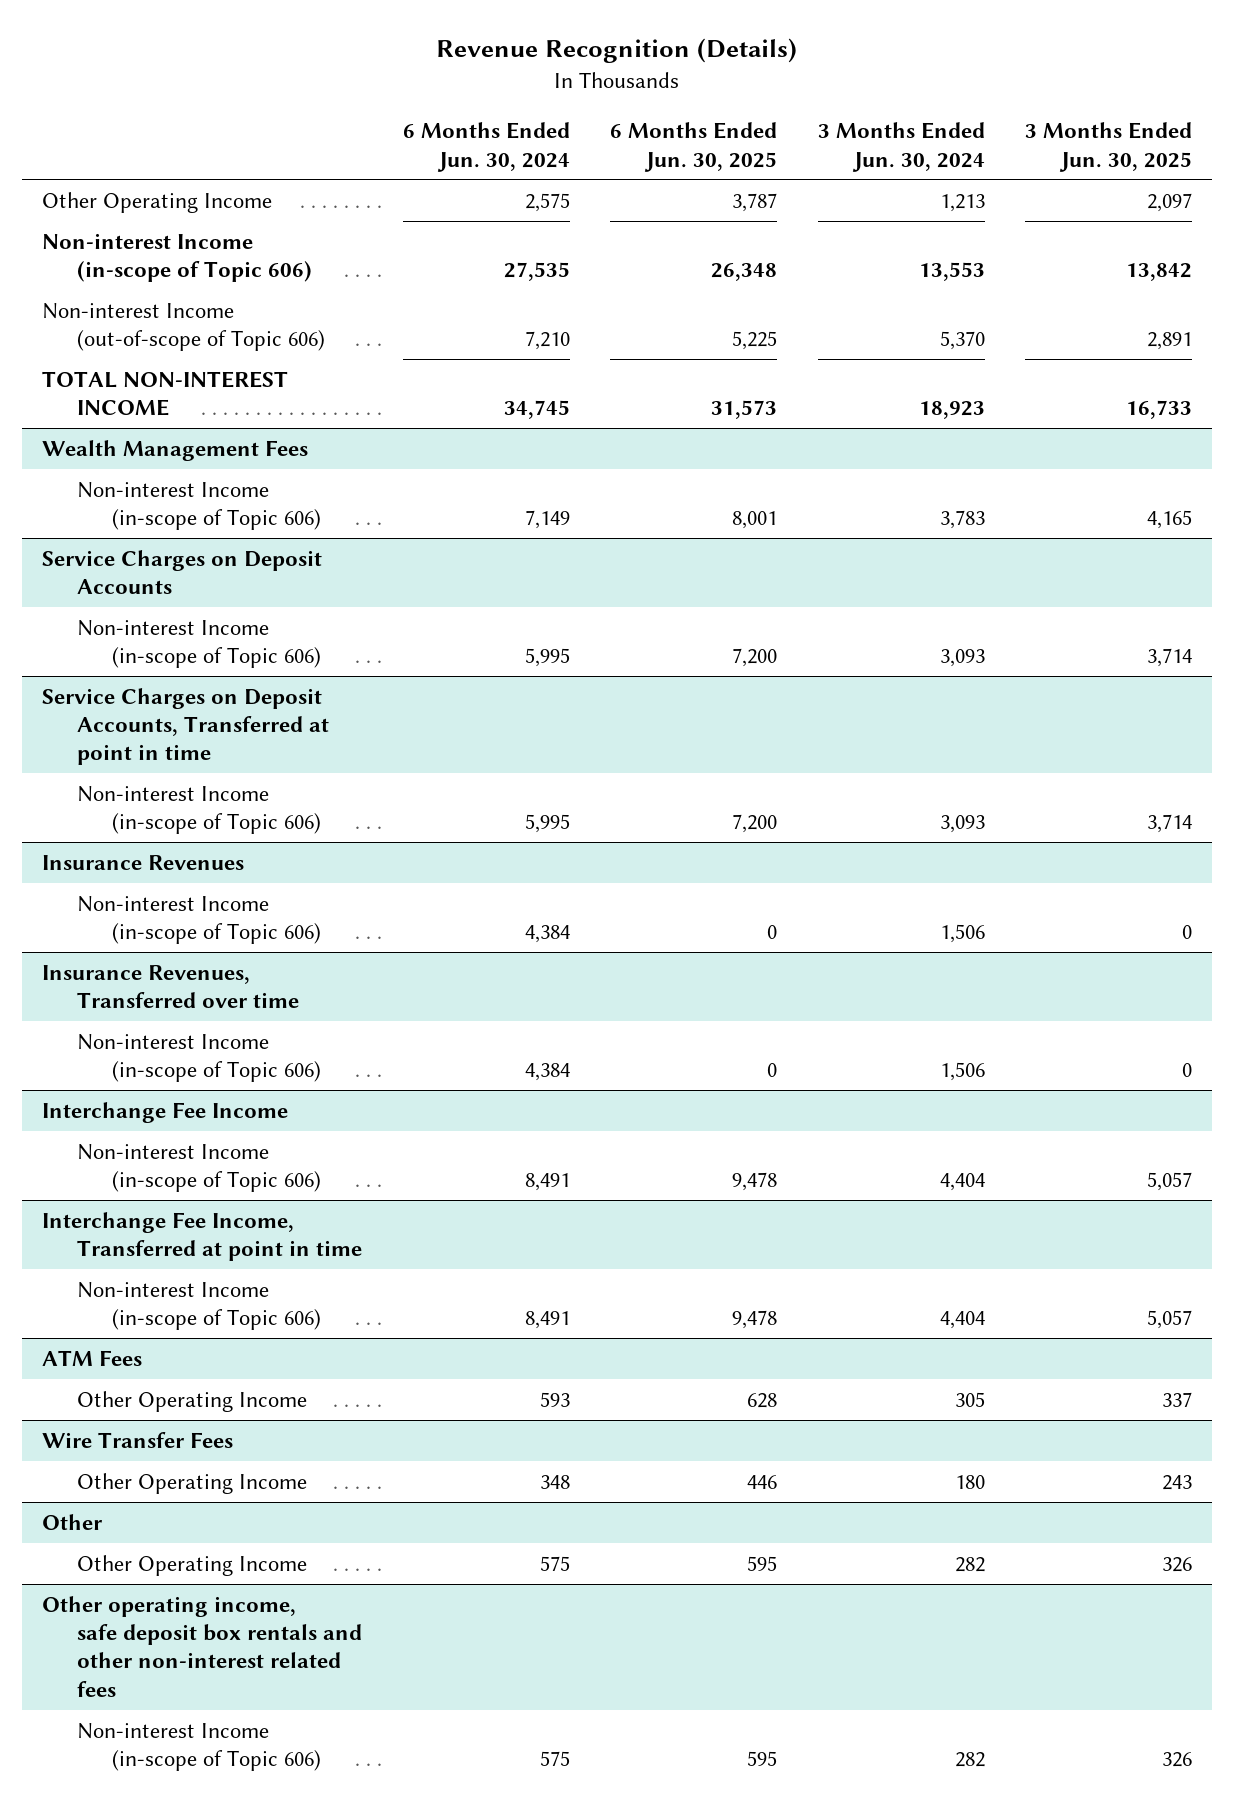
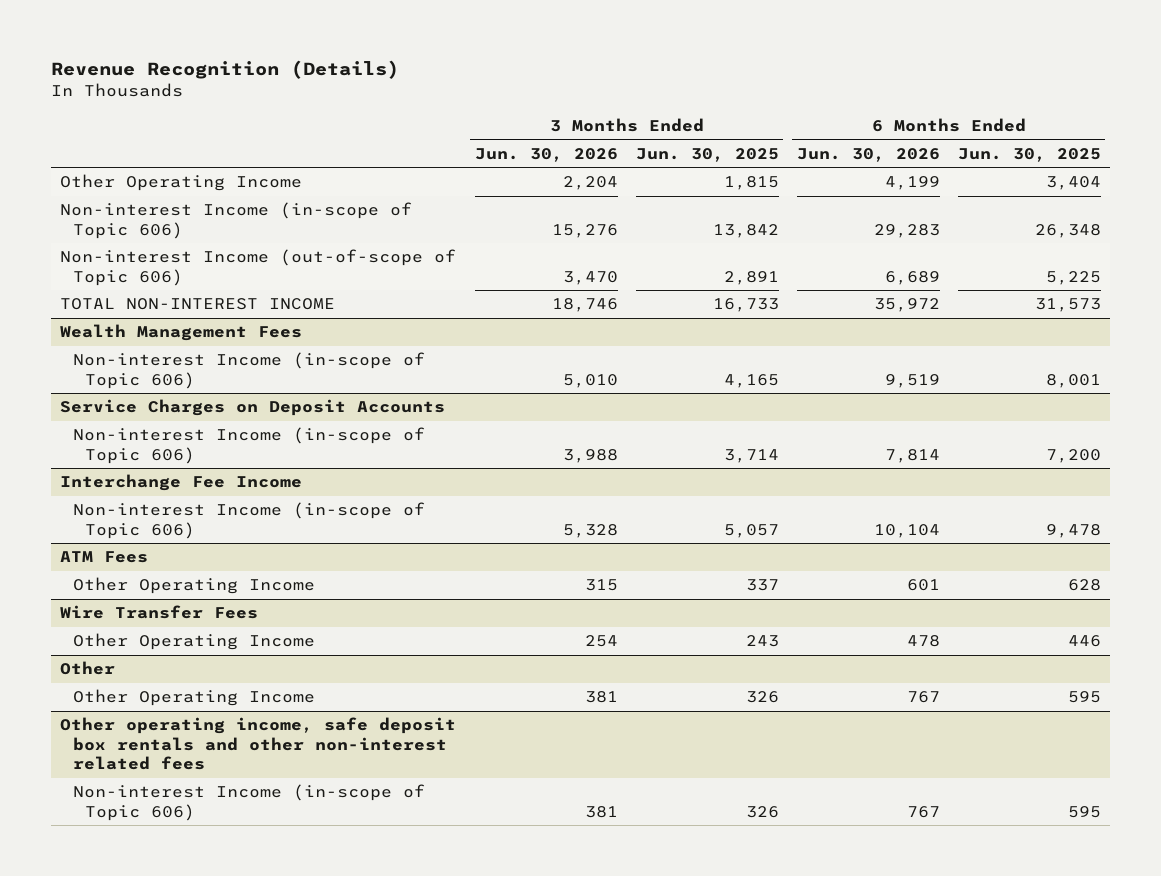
- | 6 Months Ended Jun. 30, 2024 | 6 Months Ended Jun. 30, 2025 | 3 Months Ended Jun. 30, 2024 | 3 Months Ended Jun. 30, 2025
+ | 3 Months Ended Jun. 30, 2026 | 3 Months Ended Jun. 30, 2025 | 6 Months Ended Jun. 30, 2026 | 6 Months Ended Jun. 30, 2025
- Other Operating Income | 2,575 | 3,787 | 1,213 | 2,097
+ Other Operating Income | 2,204 | 1,815 | 4,199 | 3,404
- Service Charges on Deposit Accounts, Transferred at point in time
- Non-interest Income (in-scope of Topic 606) | 5,995 | 7,200 | 3,093 | 3,714
- Insurance Revenues
- Non-interest Income (in-scope of Topic 606) | 4,384 | 0 | 1,506 | 0
- Insurance Revenues, Transferred over time
- Non-interest Income (in-scope of Topic 606) | 4,384 | 0 | 1,506 | 0
- Interchange Fee Income, Transferred at point in time
- Non-interest Income (in-scope of Topic 606) | 8,491 | 9,478 | 4,404 | 5,057

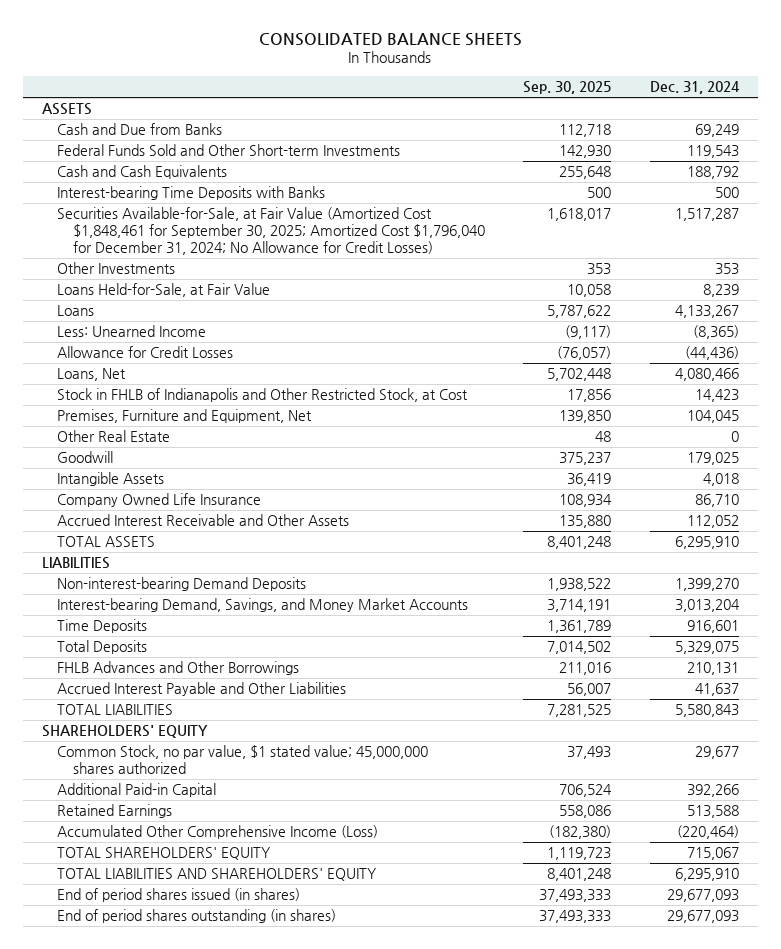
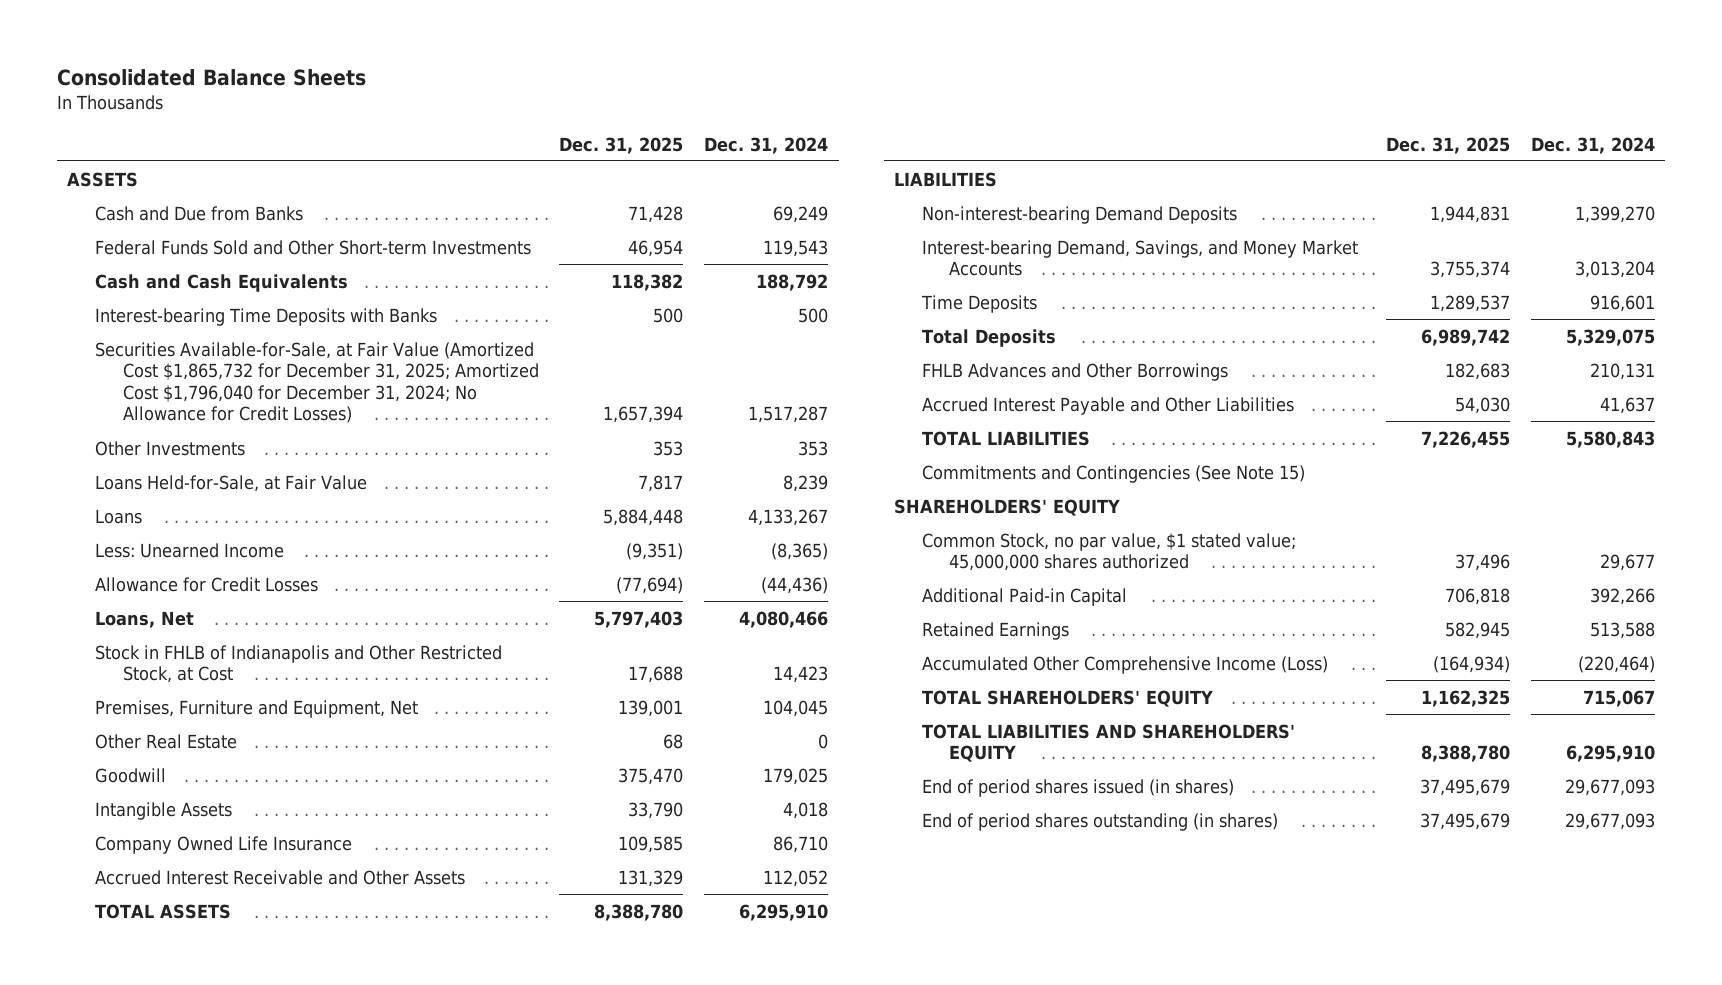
- CONSOLIDATED BALANCE SHEETS
+ Consolidated Balance Sheets
- | Sep. 30, 2025 | Dec. 31, 2024
+ | Dec. 31, 2025 | Dec. 31, 2024
- Securities Available-for-Sale, at Fair Value (Amortized Cost $1,848,461 for September 30, 2025; Amortized Cost $1,796,040 for December 31, 2024; No Allowance for Credit Losses) | 1,618,017 | 1,517,287
+ Securities Available-for-Sale, at Fair Value (Amortized Cost $1,865,732 for December 31, 2025; Amortized Cost $1,796,040 for December 31, 2024; No Allowance for Credit Losses) | 1,657,394 | 1,517,287
+ Commitments and Contingencies (See Note 15)

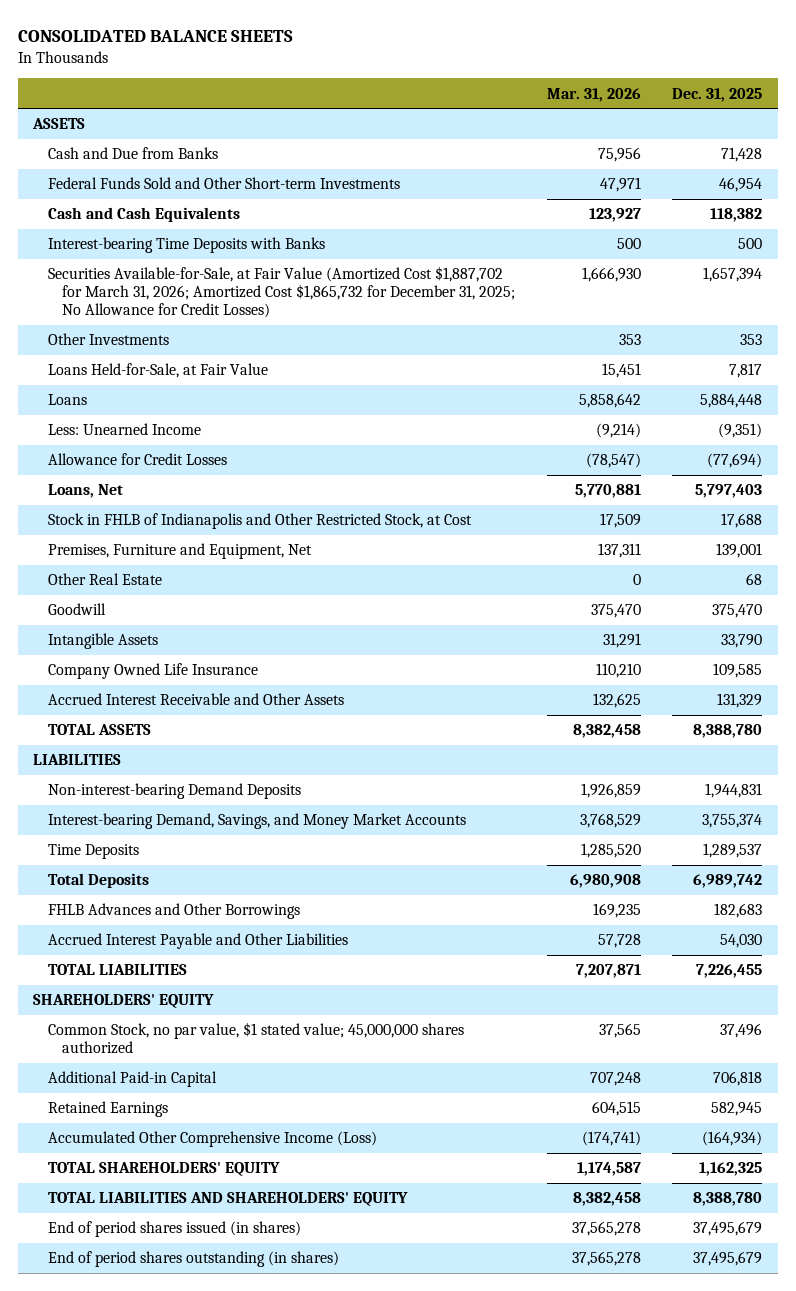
- Consolidated Balance Sheets
+ CONSOLIDATED BALANCE SHEETS
- | Dec. 31, 2025 | Dec. 31, 2024
+ | Mar. 31, 2026 | Dec. 31, 2025
- Securities Available-for-Sale, at Fair Value (Amortized Cost $1,865,732 for December 31, 2025; Amortized Cost $1,796,040 for December 31, 2024; No Allowance for Credit Losses) | 1,657,394 | 1,517,287
+ Securities Available-for-Sale, at Fair Value (Amortized Cost $1,887,702 for March 31, 2026; Amortized Cost $1,865,732 for December 31, 2025; No Allowance for Credit Losses) | 1,666,930 | 1,657,394
- Commitments and Contingencies (See Note 15)

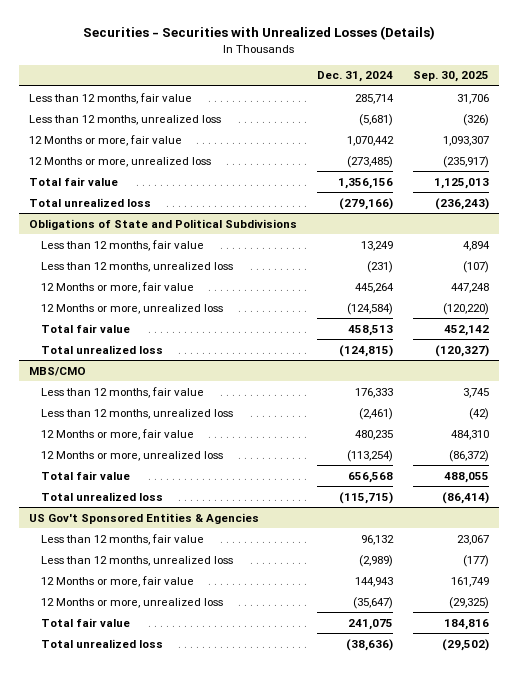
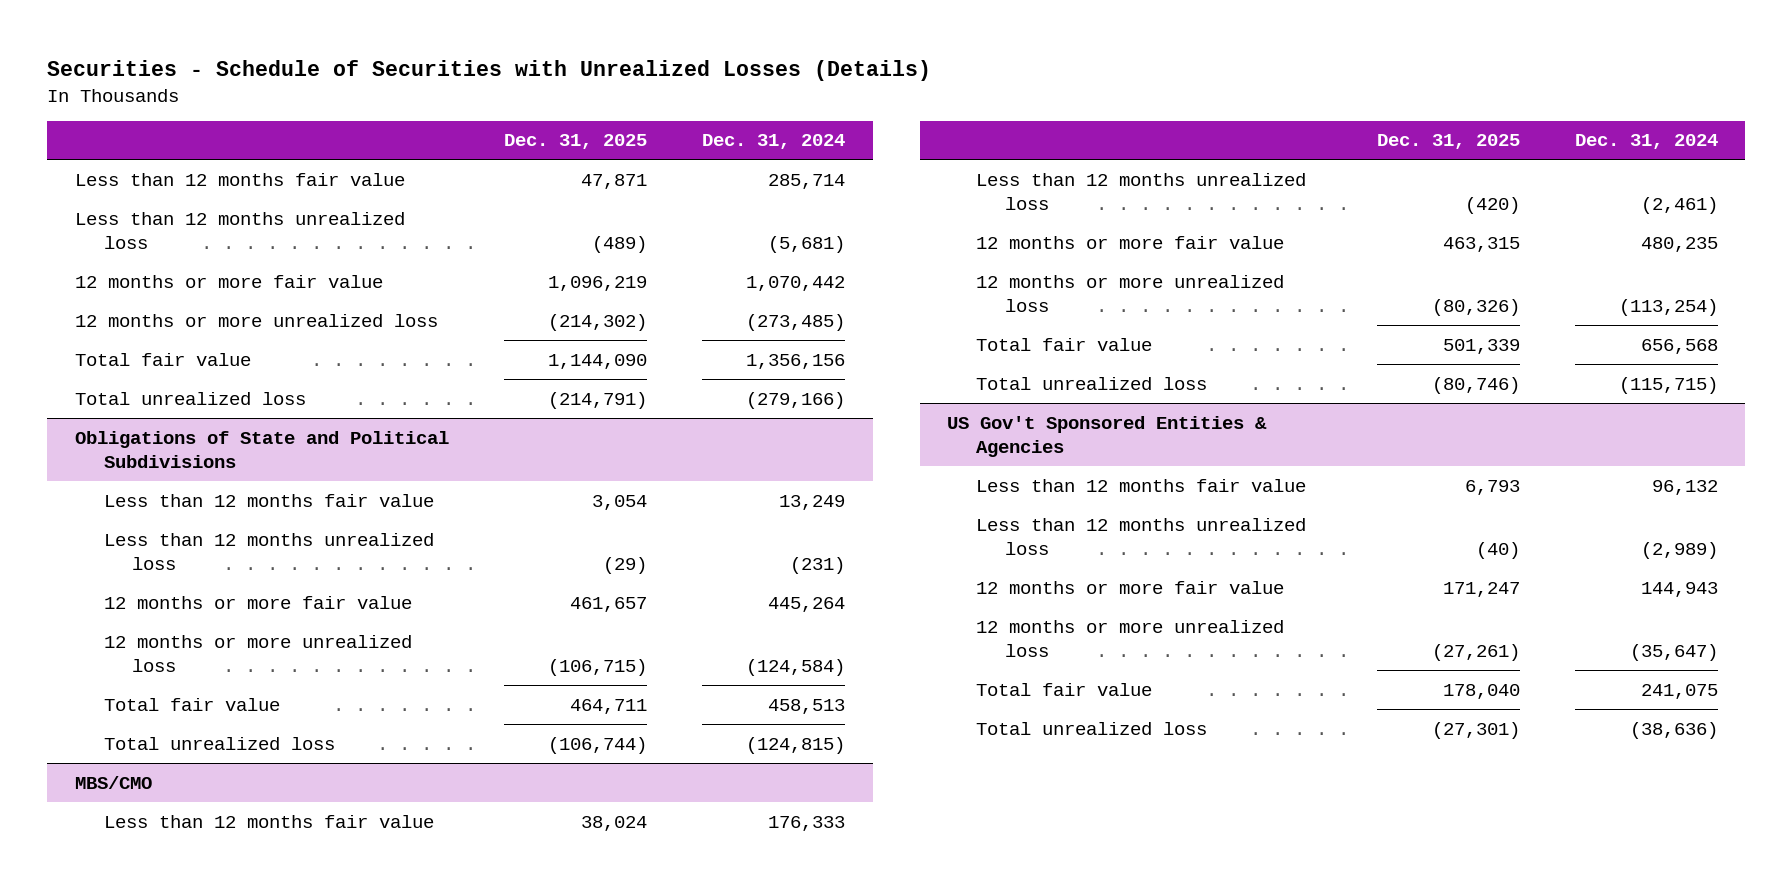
- Securities - Securities with Unrealized Losses (Details)
+ Securities - Schedule of Securities with Unrealized Losses (Details)
- | Dec. 31, 2024 | Sep. 30, 2025
+ | Dec. 31, 2025 | Dec. 31, 2024
- Less than 12 months, fair value | 285,714 | 31,706
- Less than 12 months, unrealized loss | (5,681) | (326)
- 12 Months or more, fair value | 1,070,442 | 1,093,307
- 12 Months or more, unrealized loss | (273,485) | (235,917)
+ Less than 12 months fair value | 47,871 | 285,714
+ Less than 12 months unrealized loss | (489) | (5,681)
+ 12 months or more fair value | 1,096,219 | 1,070,442
+ 12 months or more unrealized loss | (214,302) | (273,485)
@ Obligations of State and Political Subdivisions
- Less than 12 months, fair value | 13,249 | 4,894
- Less than 12 months, unrealized loss | (231) | (107)
- 12 Months or more, fair value | 445,264 | 447,248
- 12 Months or more, unrealized loss | (124,584) | (120,220)
+ Less than 12 months fair value | 3,054 | 13,249
+ Less than 12 months unrealized loss | (29) | (231)
+ 12 months or more fair value | 461,657 | 445,264
+ 12 months or more unrealized loss | (106,715) | (124,584)
@ MBS/CMO
- Less than 12 months, fair value | 176,333 | 3,745
- Less than 12 months, unrealized loss | (2,461) | (42)
- 12 Months or more, fair value | 480,235 | 484,310
- 12 Months or more, unrealized loss | (113,254) | (86,372)
+ Less than 12 months fair value | 38,024 | 176,333
+ Less than 12 months unrealized loss | (420) | (2,461)
+ 12 months or more fair value | 463,315 | 480,235
+ 12 months or more unrealized loss | (80,326) | (113,254)
@ US Gov't Sponsored Entities & Agencies
- Less than 12 months, fair value | 96,132 | 23,067
- Less than 12 months, unrealized loss | (2,989) | (177)
- 12 Months or more, fair value | 144,943 | 161,749
- 12 Months or more, unrealized loss | (35,647) | (29,325)
+ Less than 12 months fair value | 6,793 | 96,132
+ Less than 12 months unrealized loss | (40) | (2,989)
+ 12 months or more fair value | 171,247 | 144,943
+ 12 months or more unrealized loss | (27,261) | (35,647)

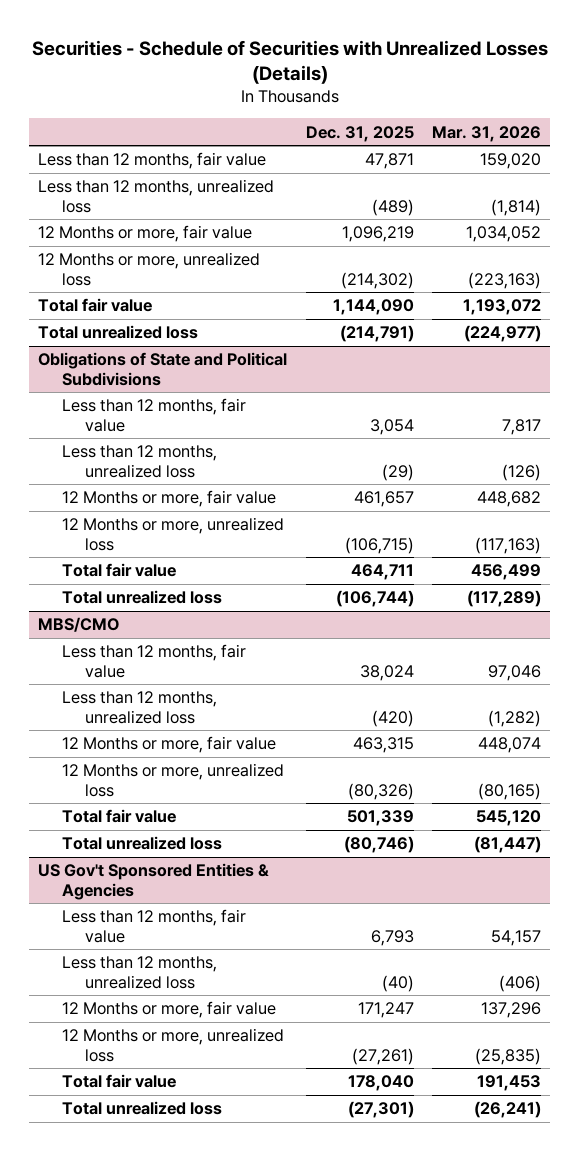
- | Dec. 31, 2025 | Dec. 31, 2024
+ | Dec. 31, 2025 | Mar. 31, 2026
- Less than 12 months fair value | 47,871 | 285,714
- Less than 12 months unrealized loss | (489) | (5,681)
- 12 months or more fair value | 1,096,219 | 1,070,442
- 12 months or more unrealized loss | (214,302) | (273,485)
+ Less than 12 months, fair value | 47,871 | 159,020
+ Less than 12 months, unrealized loss | (489) | (1,814)
+ 12 Months or more, fair value | 1,096,219 | 1,034,052
+ 12 Months or more, unrealized loss | (214,302) | (223,163)
@ Obligations of State and Political Subdivisions
- Less than 12 months fair value | 3,054 | 13,249
- Less than 12 months unrealized loss | (29) | (231)
- 12 months or more fair value | 461,657 | 445,264
- 12 months or more unrealized loss | (106,715) | (124,584)
+ Less than 12 months, fair value | 3,054 | 7,817
+ Less than 12 months, unrealized loss | (29) | (126)
+ 12 Months or more, fair value | 461,657 | 448,682
+ 12 Months or more, unrealized loss | (106,715) | (117,163)
@ MBS/CMO
- Less than 12 months fair value | 38,024 | 176,333
- Less than 12 months unrealized loss | (420) | (2,461)
- 12 months or more fair value | 463,315 | 480,235
- 12 months or more unrealized loss | (80,326) | (113,254)
+ Less than 12 months, fair value | 38,024 | 97,046
+ Less than 12 months, unrealized loss | (420) | (1,282)
+ 12 Months or more, fair value | 463,315 | 448,074
+ 12 Months or more, unrealized loss | (80,326) | (80,165)
@ US Gov't Sponsored Entities & Agencies
- Less than 12 months fair value | 6,793 | 96,132
- Less than 12 months unrealized loss | (40) | (2,989)
- 12 months or more fair value | 171,247 | 144,943
- 12 months or more unrealized loss | (27,261) | (35,647)
+ Less than 12 months, fair value | 6,793 | 54,157
+ Less than 12 months, unrealized loss | (40) | (406)
+ 12 Months or more, fair value | 171,247 | 137,296
+ 12 Months or more, unrealized loss | (27,261) | (25,835)

